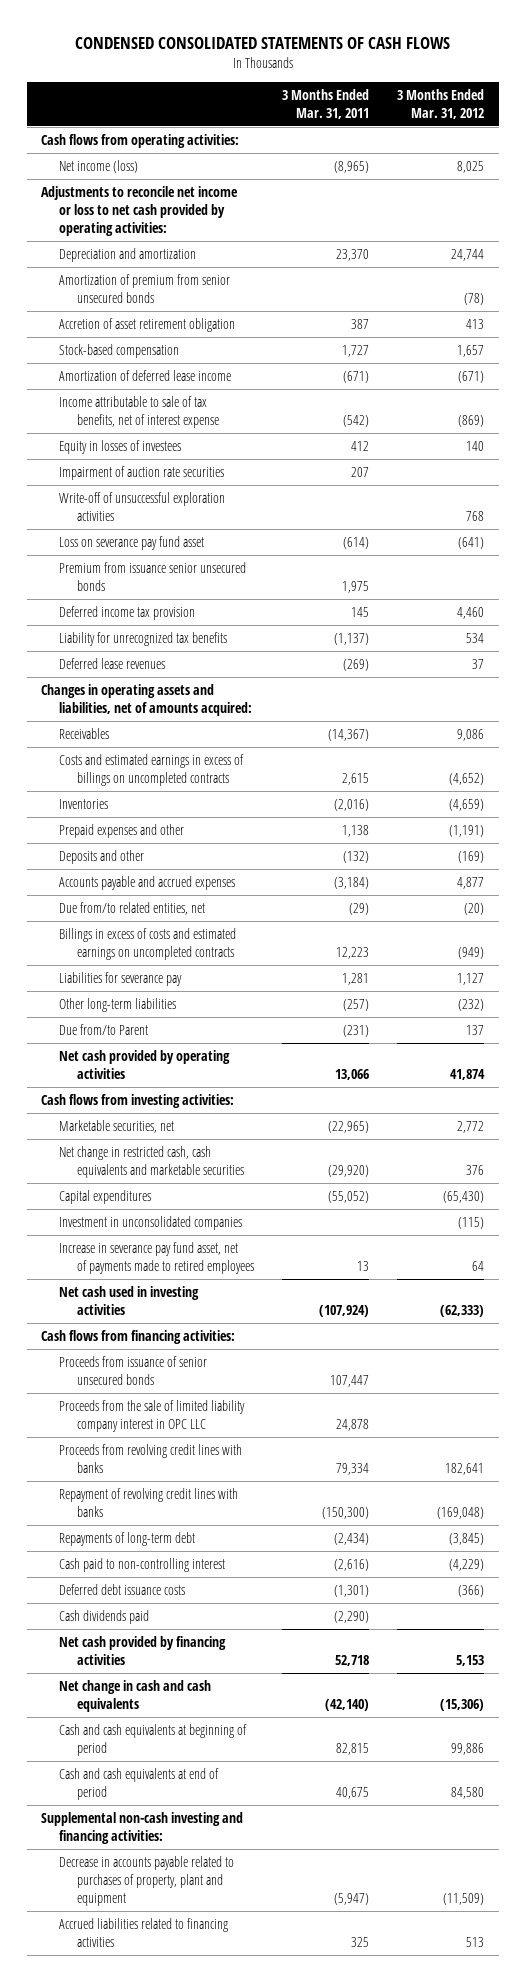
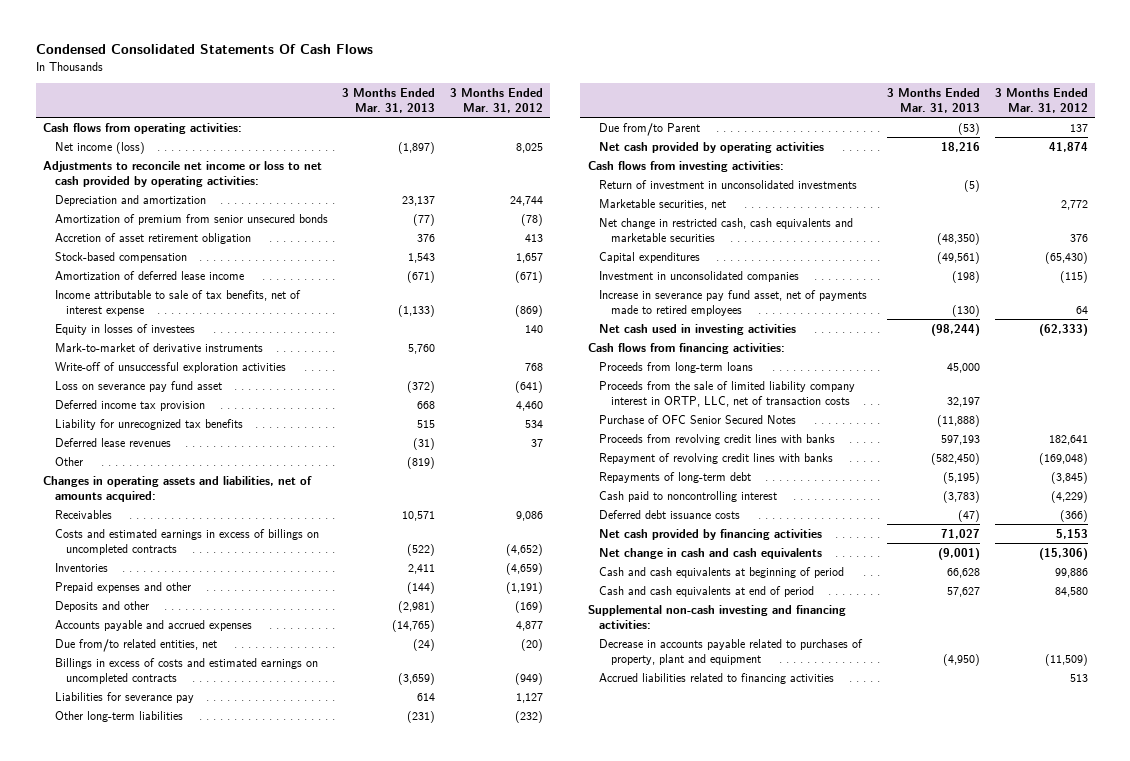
- CONDENSED CONSOLIDATED STATEMENTS OF CASH FLOWS
+ Condensed Consolidated Statements Of Cash Flows
- | 3 Months Ended Mar. 31, 2011 | 3 Months Ended Mar. 31, 2012
+ | 3 Months Ended Mar. 31, 2013 | 3 Months Ended Mar. 31, 2012
- Impairment of auction rate securities | 207 |
+ Mark-to-market of derivative instruments | 5,760 |
- Premium from issuance senior unsecured bonds | 1,975 |
+ Other | (819) |
+ Return of investment in unconsolidated investments | (5) |
- Proceeds from issuance of senior unsecured bonds | 107,447 |
- Proceeds from the sale of limited liability company interest in OPC LLC | 24,878 |
+ Proceeds from long-term loans | 45,000 |
+ Proceeds from the sale of limited liability company interest in ORTP, LLC, net of transaction costs | 32,197 |
+ Purchase of OFC Senior Secured Notes | (11,888) |
- Cash paid to non-controlling interest | (2,616) | (4,229)
+ Cash paid to noncontrolling interest | (3,783) | (4,229)
- Cash dividends paid | (2,290) |

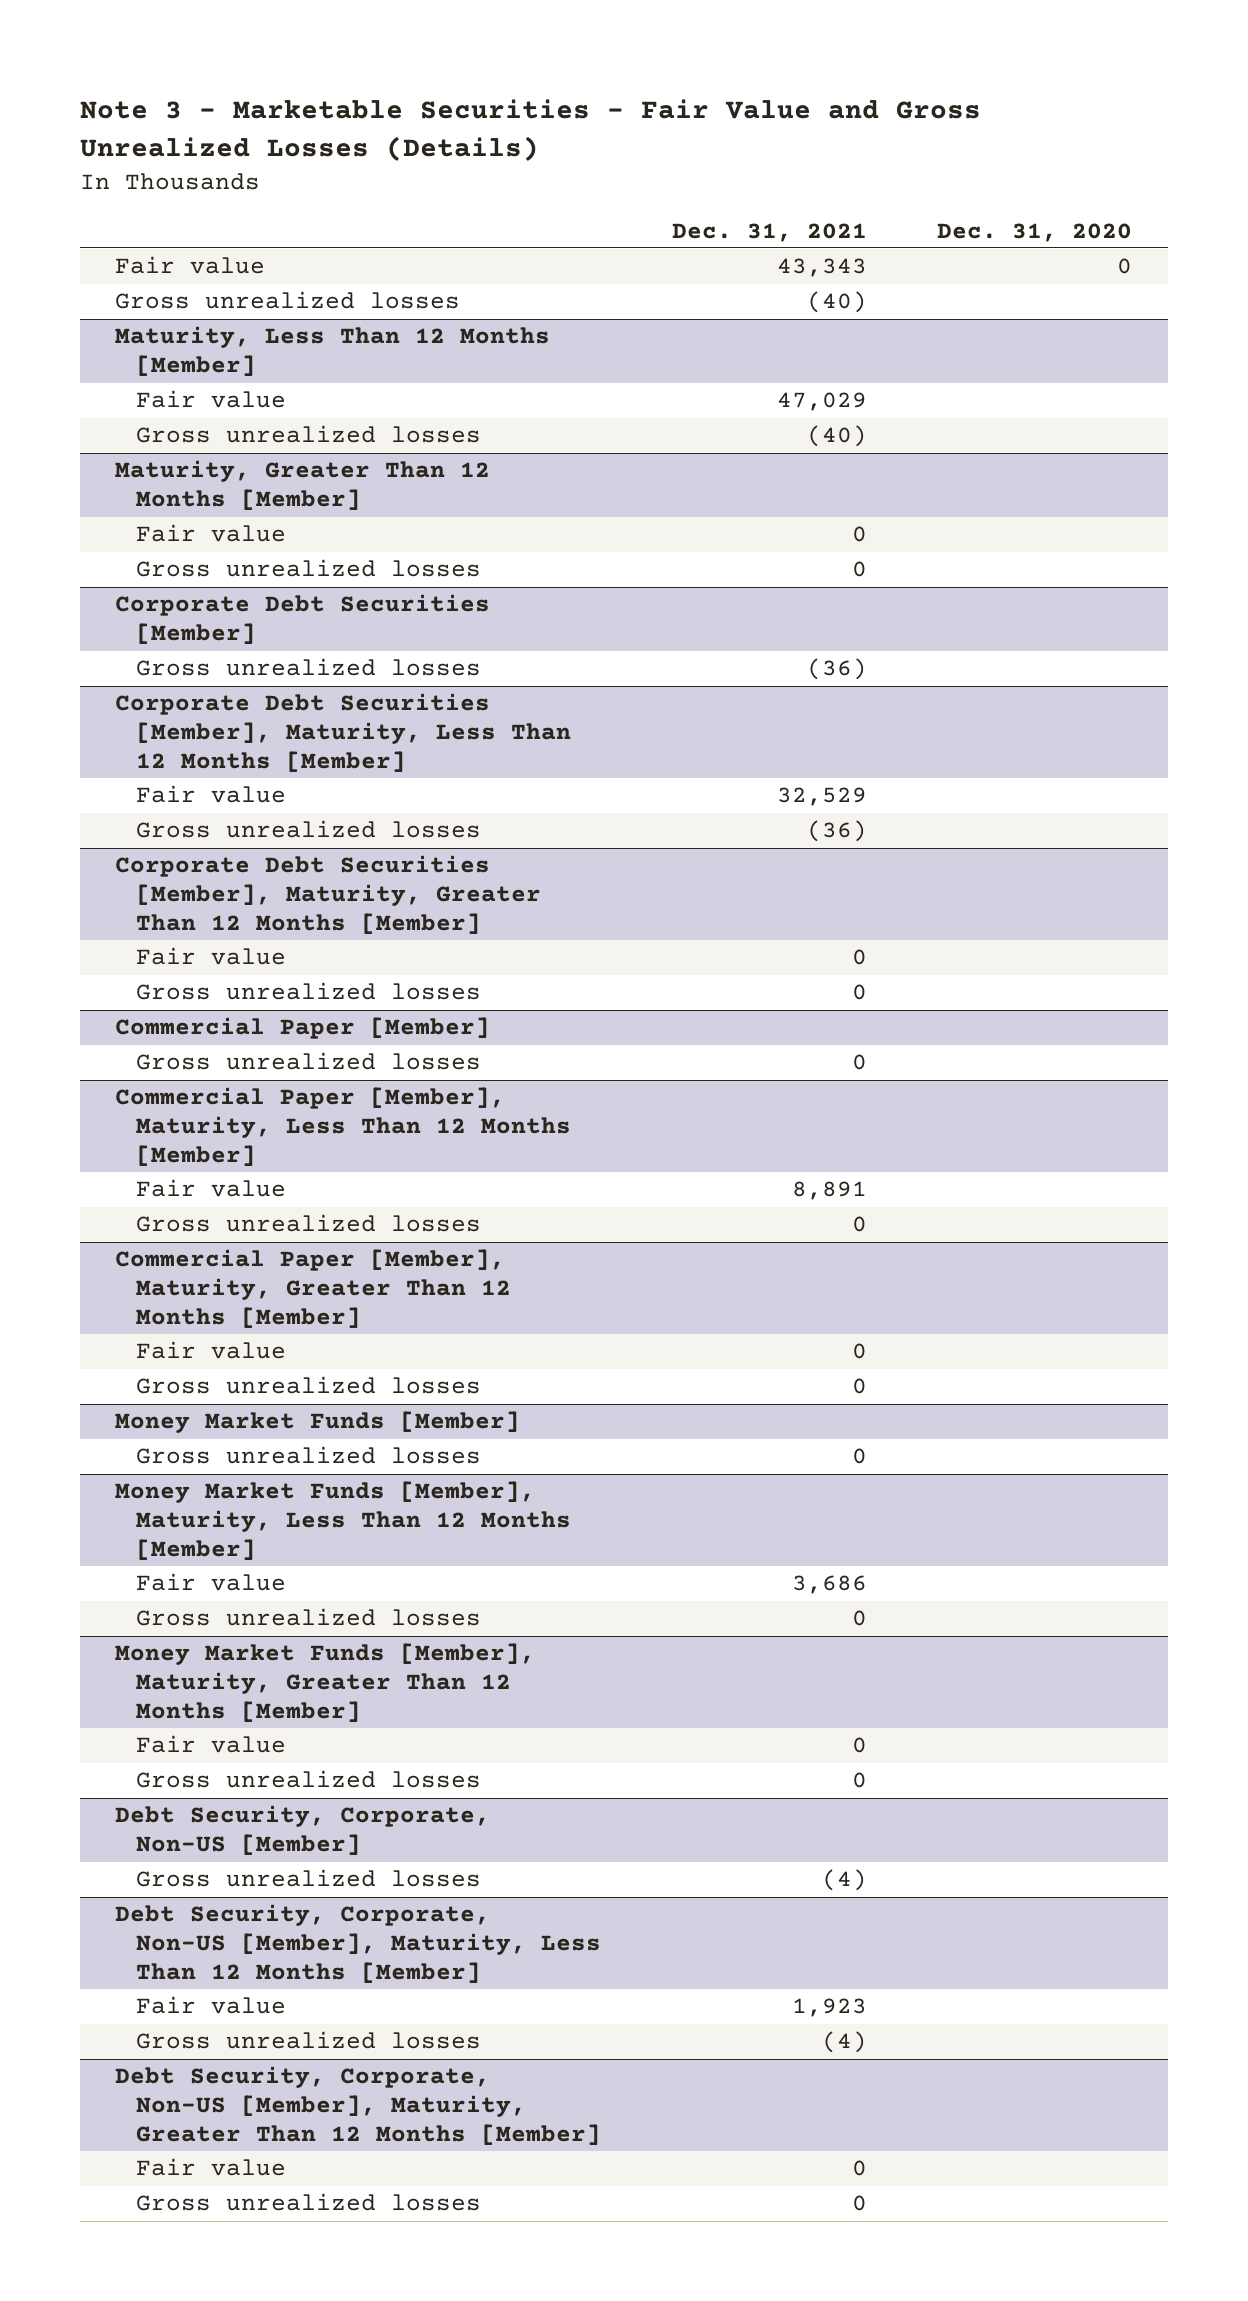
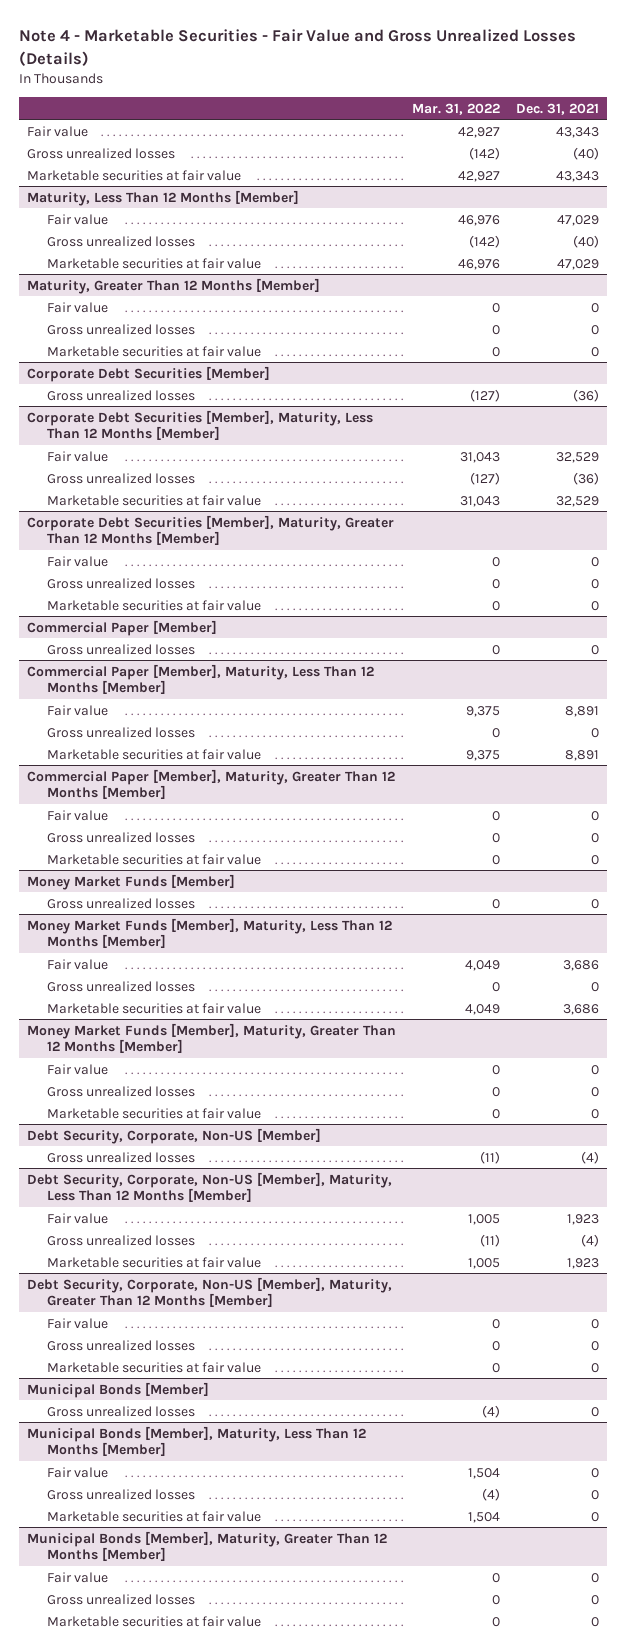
- Note 3 - Marketable Securities - Fair Value and Gross Unrealized Losses (Details)
+ Note 4 - Marketable Securities - Fair Value and Gross Unrealized Losses (Details)
- | Dec. 31, 2021 | Dec. 31, 2020
+ | Mar. 31, 2022 | Dec. 31, 2021
+ Marketable securities at fair value | 42,927 | 43,343
@ Maturity, Less Than 12 Months [Member]
+ Marketable securities at fair value | 46,976 | 47,029
@ Maturity, Greater Than 12 Months [Member]
+ Marketable securities at fair value | 0 | 0
@ Corporate Debt Securities [Member], Maturity, Less Than 12 Months [Member]
+ Marketable securities at fair value | 31,043 | 32,529
@ Corporate Debt Securities [Member], Maturity, Greater Than 12 Months [Member]
+ Marketable securities at fair value | 0 | 0
@ Commercial Paper [Member], Maturity, Less Than 12 Months [Member]
+ Marketable securities at fair value | 9,375 | 8,891
@ Commercial Paper [Member], Maturity, Greater Than 12 Months [Member]
+ Marketable securities at fair value | 0 | 0
@ Money Market Funds [Member], Maturity, Less Than 12 Months [Member]
+ Marketable securities at fair value | 4,049 | 3,686
@ Money Market Funds [Member], Maturity, Greater Than 12 Months [Member]
+ Marketable securities at fair value | 0 | 0
@ Debt Security, Corporate, Non-US [Member], Maturity, Less Than 12 Months [Member]
+ Marketable securities at fair value | 1,005 | 1,923
@ Debt Security, Corporate, Non-US [Member], Maturity, Greater Than 12 Months [Member]
+ Marketable securities at fair value | 0 | 0
+ Municipal Bonds [Member]
+ Gross unrealized losses | (4) | 0
+ Municipal Bonds [Member], Maturity, Less Than 12 Months [Member]
+ Fair value | 1,504 | 0
+ Gross unrealized losses | (4) | 0
+ Marketable securities at fair value | 1,504 | 0
+ Municipal Bonds [Member], Maturity, Greater Than 12 Months [Member]
+ Fair value | 0 | 0
+ Gross unrealized losses | 0 | 0
+ Marketable securities at fair value | 0 | 0

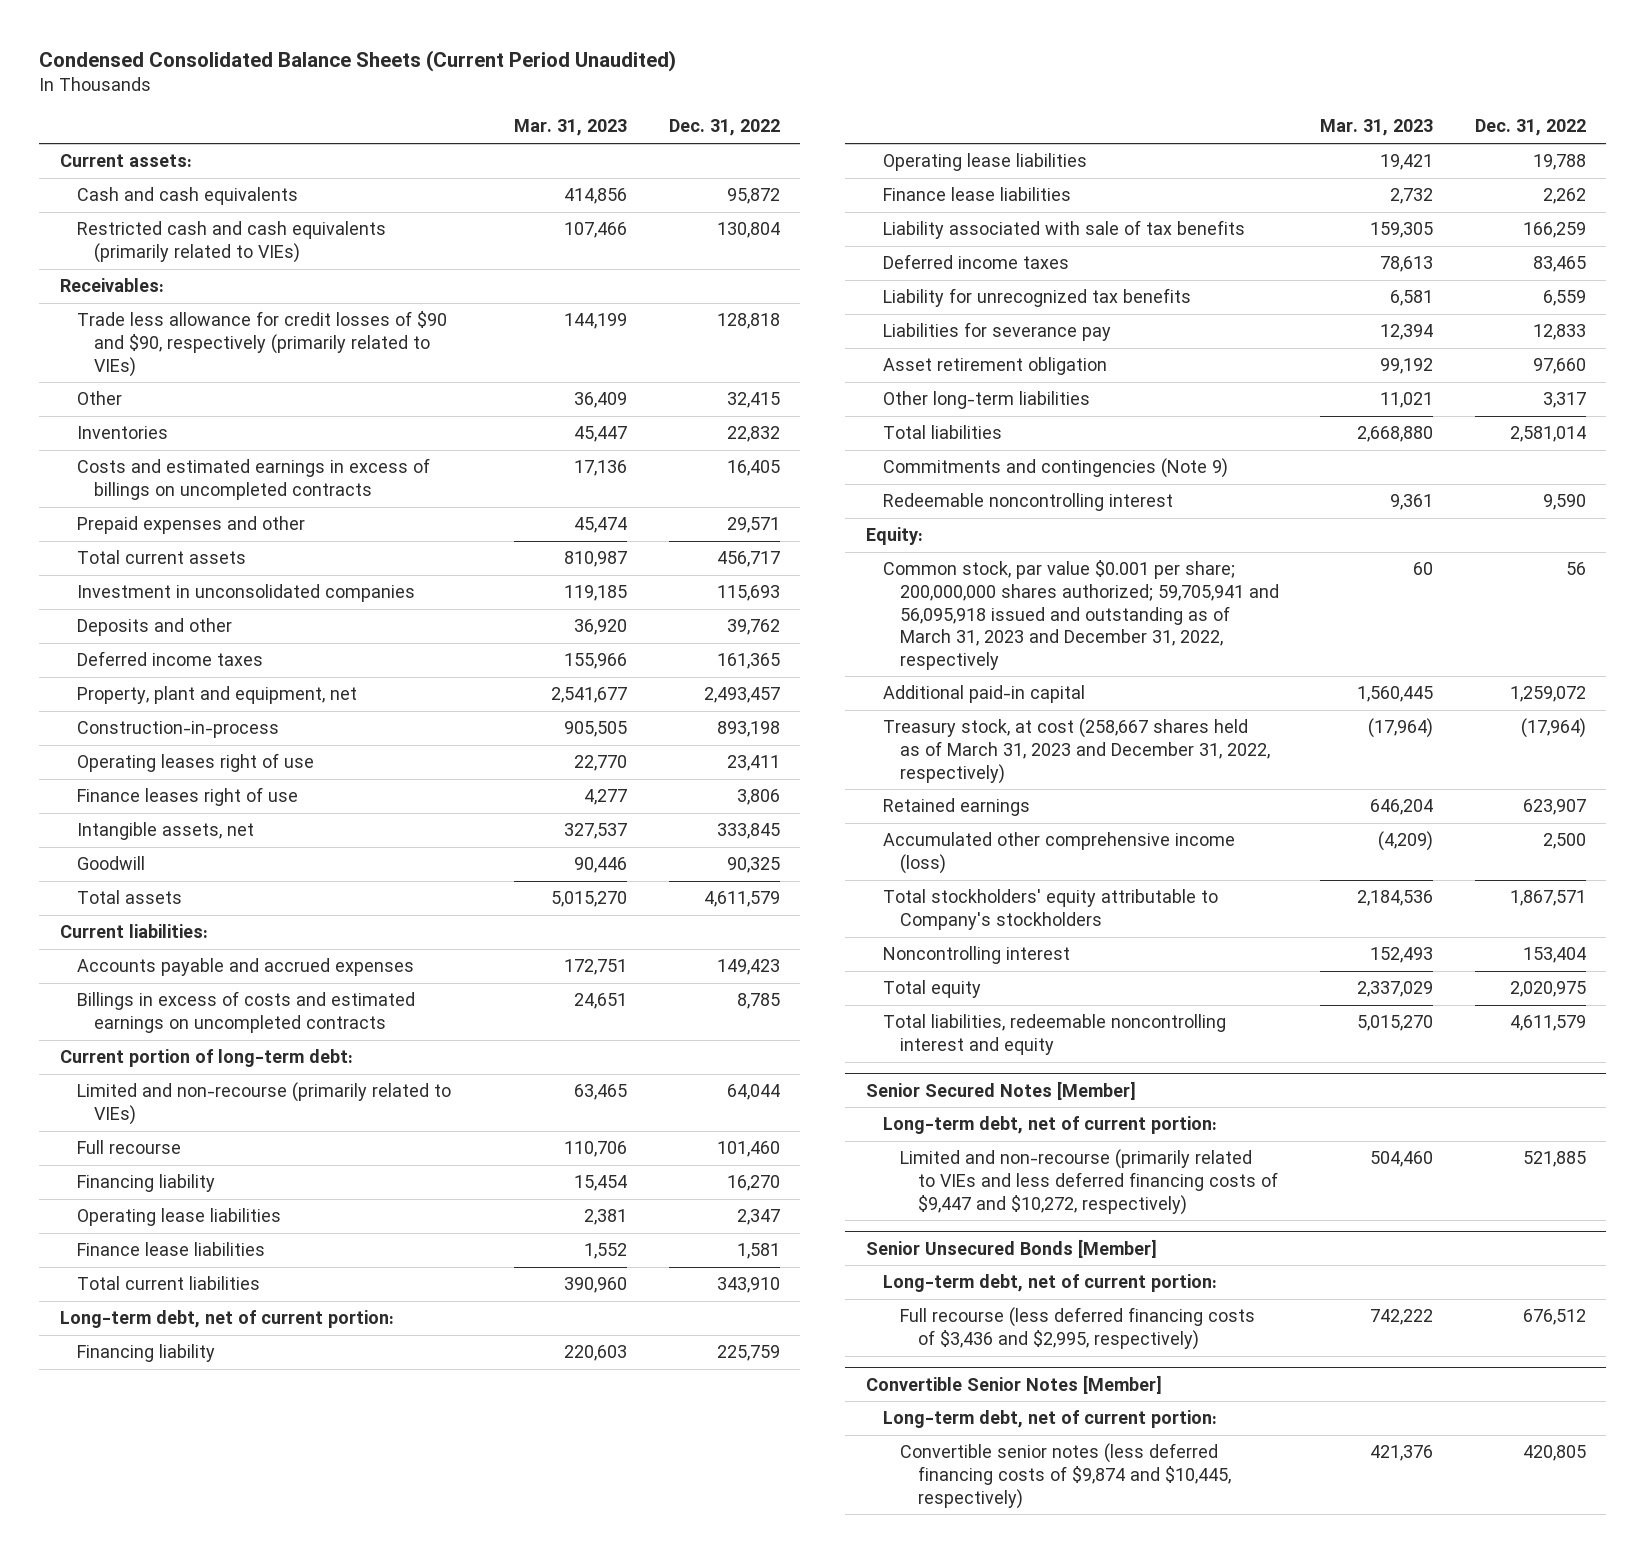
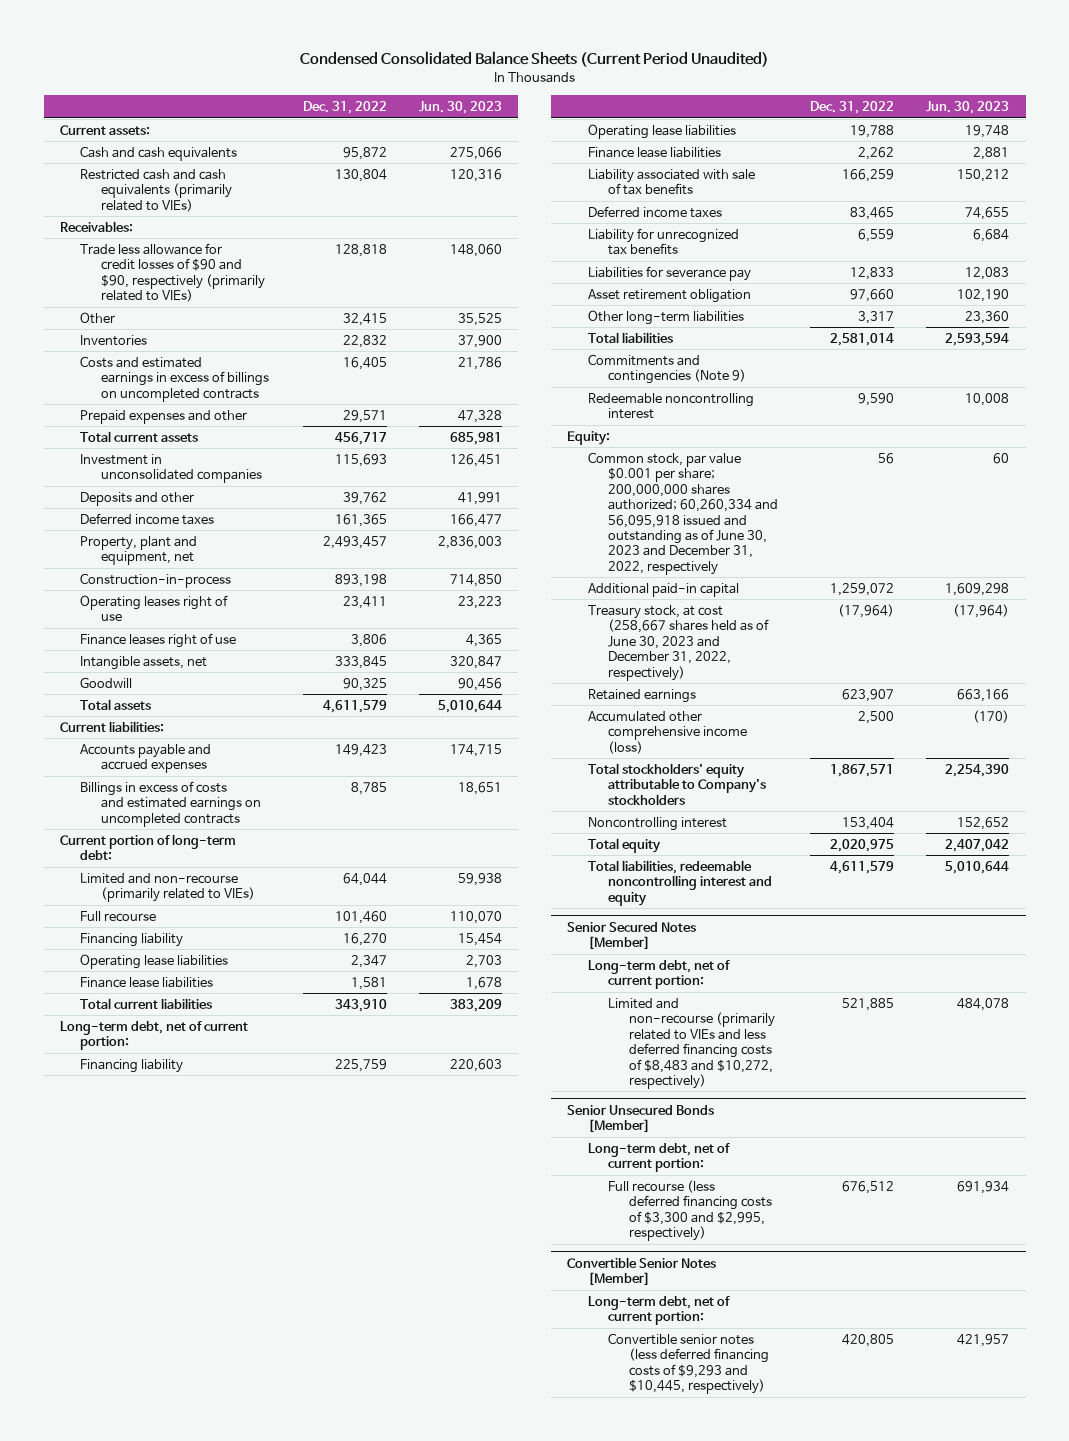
- | Mar. 31, 2023 | Dec. 31, 2022
+ | Dec. 31, 2022 | Jun. 30, 2023
- Common stock, par value $0.001 per share; 200,000,000 shares authorized; 59,705,941 and 56,095,918 issued and outstanding as of March 31, 2023 and December 31, 2022, respectively | 60 | 56
+ Common stock, par value $0.001 per share; 200,000,000 shares authorized; 60,260,334 and 56,095,918 issued and outstanding as of June 30, 2023 and December 31, 2022, respectively | 56 | 60
- Treasury stock, at cost (258,667 shares held as of March 31, 2023 and December 31, 2022, respectively) | (17,964) | (17,964)
+ Treasury stock, at cost (258,667 shares held as of June 30, 2023 and December 31, 2022, respectively) | (17,964) | (17,964)
@ Senior Secured Notes [Member]
- Limited and non-recourse (primarily related to VIEs and less deferred financing costs of $9,447 and $10,272, respectively) | 504,460 | 521,885
+ Limited and non-recourse (primarily related to VIEs and less deferred financing costs of $8,483 and $10,272, respectively) | 521,885 | 484,078
@ Senior Unsecured Bonds [Member]
- Full recourse (less deferred financing costs of $3,436 and $2,995, respectively) | 742,222 | 676,512
+ Full recourse (less deferred financing costs of $3,300 and $2,995, respectively) | 676,512 | 691,934
@ Convertible Senior Notes [Member]
- Convertible senior notes (less deferred financing costs of $9,874 and $10,445, respectively) | 421,376 | 420,805
+ Convertible senior notes (less deferred financing costs of $9,293 and $10,445, respectively) | 420,805 | 421,957

